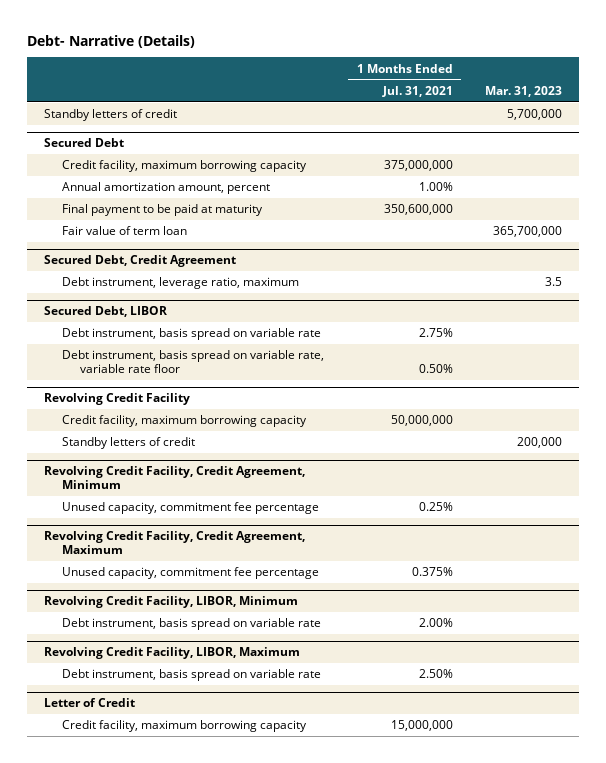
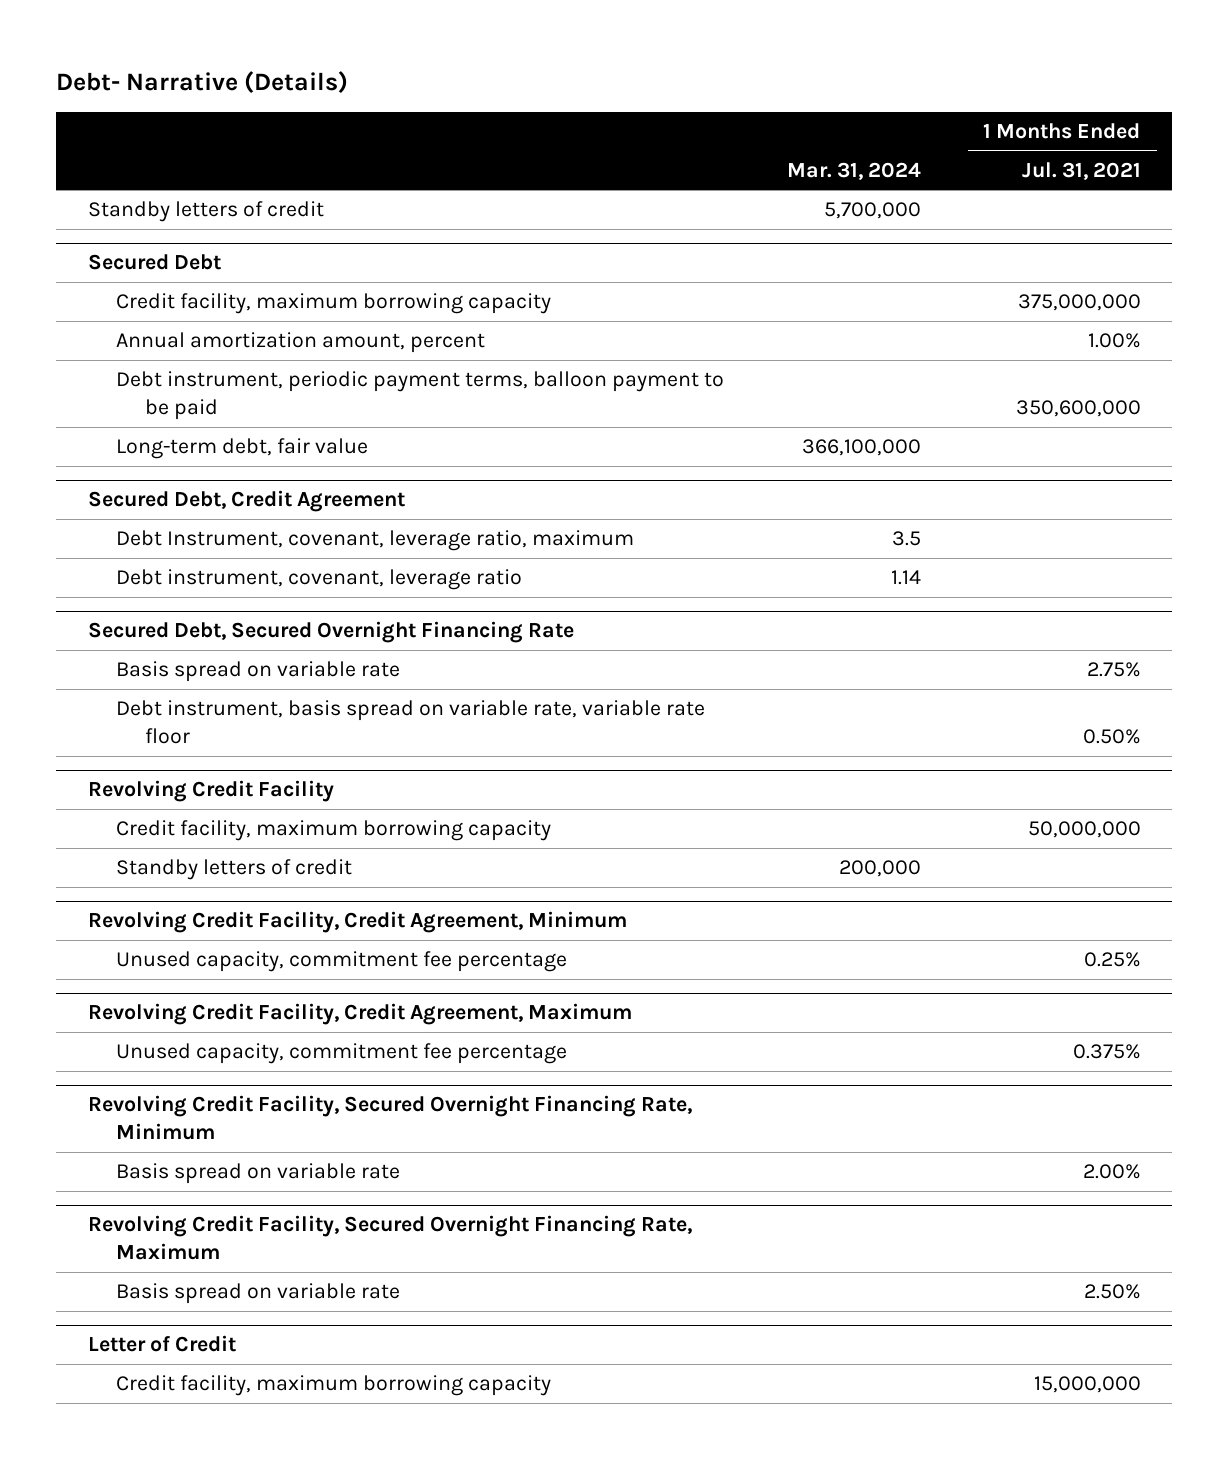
- | 1 Months Ended Jul. 31, 2021 | Mar. 31, 2023
+ | Mar. 31, 2024 | 1 Months Ended Jul. 31, 2021
@ Secured Debt
- Final payment to be paid at maturity | 350,600,000 |
- Fair value of term loan | | 365,700,000
+ Debt instrument, periodic payment terms, balloon payment to be paid | | 350,600,000
+ Long-term debt, fair value | 366,100,000 |
@ Secured Debt, Credit Agreement
- Debt instrument, leverage ratio, maximum | | 3.5
- Secured Debt, LIBOR
- Debt instrument, basis spread on variable rate | 2.75% |
@ Secured Debt, Credit Agreement
+ Debt Instrument, covenant, leverage ratio, maximum | 3.5 |
+ Debt instrument, covenant, leverage ratio | 1.14 |
+ Secured Debt, Secured Overnight Financing Rate
+ Basis spread on variable rate | | 2.75%
- Revolving Credit Facility, LIBOR, Minimum
- Debt instrument, basis spread on variable rate | 2.00% |
- Revolving Credit Facility, LIBOR, Maximum
- Debt instrument, basis spread on variable rate | 2.50% |
+ Revolving Credit Facility, Secured Overnight Financing Rate, Minimum
+ Basis spread on variable rate | | 2.00%
+ Revolving Credit Facility, Secured Overnight Financing Rate, Maximum
+ Basis spread on variable rate | | 2.50%

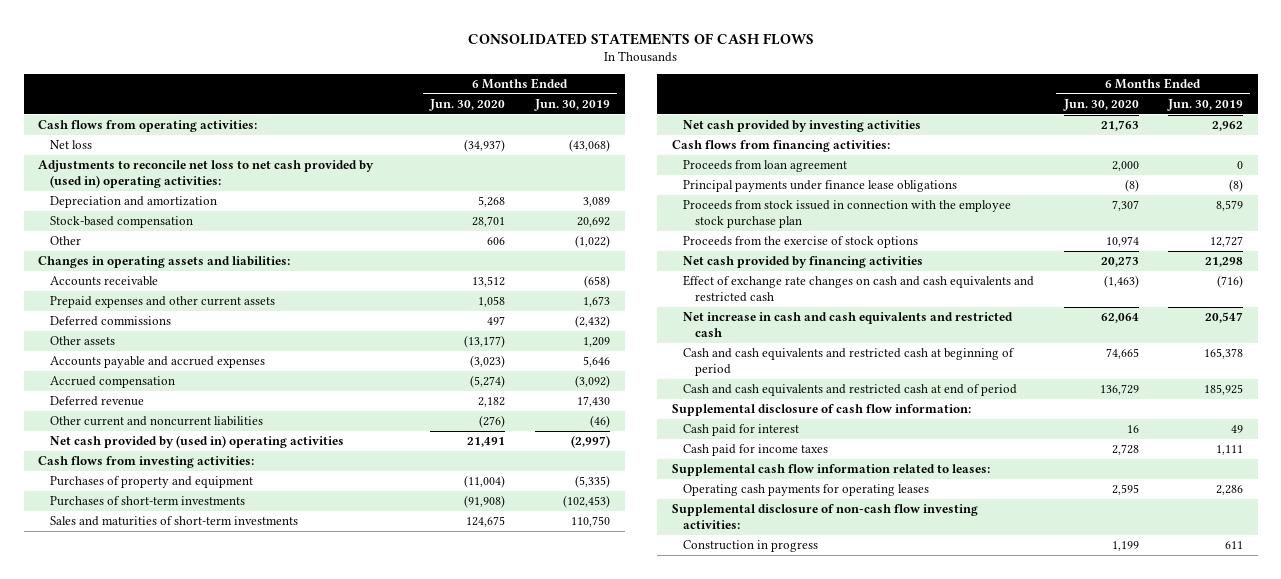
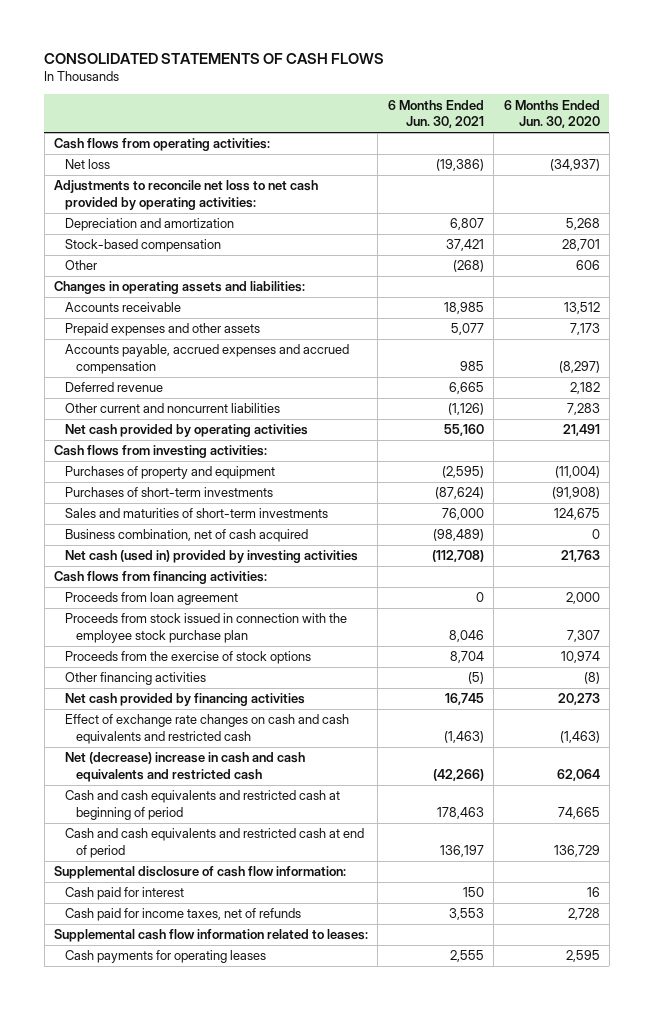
- | 6 Months Ended Jun. 30, 2020 | 6 Months Ended Jun. 30, 2019
+ | 6 Months Ended Jun. 30, 2021 | 6 Months Ended Jun. 30, 2020
- Adjustments to reconcile net loss to net cash provided by (used in) operating activities:
+ Adjustments to reconcile net loss to net cash provided by operating activities:
- Prepaid expenses and other current assets | 1,058 | 1,673
- Deferred commissions | 497 | (2,432)
- Other assets | (13,177) | 1,209
- Accounts payable and accrued expenses | (3,023) | 5,646
- Accrued compensation | (5,274) | (3,092)
+ Prepaid expenses and other assets | 5,077 | 7,173
+ Accounts payable, accrued expenses and accrued compensation | 985 | (8,297)
- Other current and noncurrent liabilities | (276) | (46)
- Net cash provided by (used in) operating activities | 21,491 | (2,997)
+ Other current and noncurrent liabilities | (1,126) | 7,283
+ Net cash provided by operating activities | 55,160 | 21,491
- Net cash provided by investing activities | 21,763 | 2,962
+ Business combination, net of cash acquired | (98,489) | 0
+ Net cash (used in) provided by investing activities | (112,708) | 21,763
- Principal payments under finance lease obligations | (8) | (8)
+ Other financing activities | (5) | (8)
- Net increase in cash and cash equivalents and restricted cash | 62,064 | 20,547
+ Net (decrease) increase in cash and cash equivalents and restricted cash | (42,266) | 62,064
- Cash paid for income taxes | 2,728 | 1,111
+ Cash paid for income taxes, net of refunds | 3,553 | 2,728
- Operating cash payments for operating leases | 2,595 | 2,286
- Supplemental disclosure of non-cash flow investing activities:
- Construction in progress | 1,199 | 611
+ Cash payments for operating leases | 2,555 | 2,595

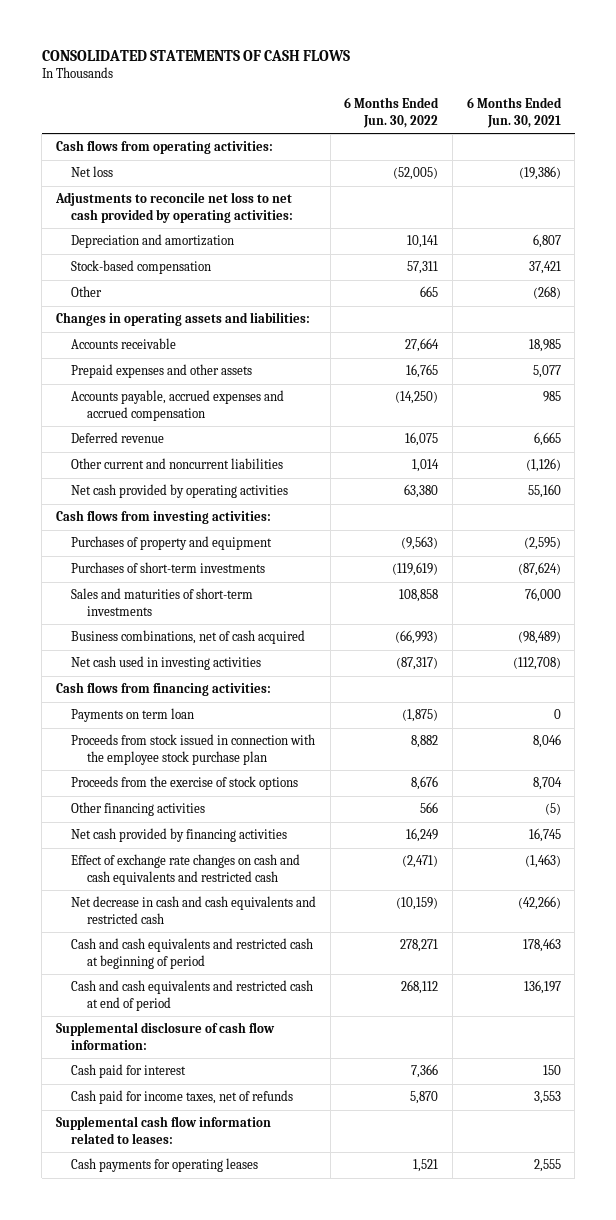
- | 6 Months Ended Jun. 30, 2021 | 6 Months Ended Jun. 30, 2020
+ | 6 Months Ended Jun. 30, 2022 | 6 Months Ended Jun. 30, 2021
- Business combination, net of cash acquired | (98,489) | 0
- Net cash (used in) provided by investing activities | (112,708) | 21,763
+ Business combinations, net of cash acquired | (66,993) | (98,489)
+ Net cash used in investing activities | (87,317) | (112,708)
- Proceeds from loan agreement | 0 | 2,000
+ Payments on term loan | (1,875) | 0
- Net (decrease) increase in cash and cash equivalents and restricted cash | (42,266) | 62,064
+ Net decrease in cash and cash equivalents and restricted cash | (10,159) | (42,266)

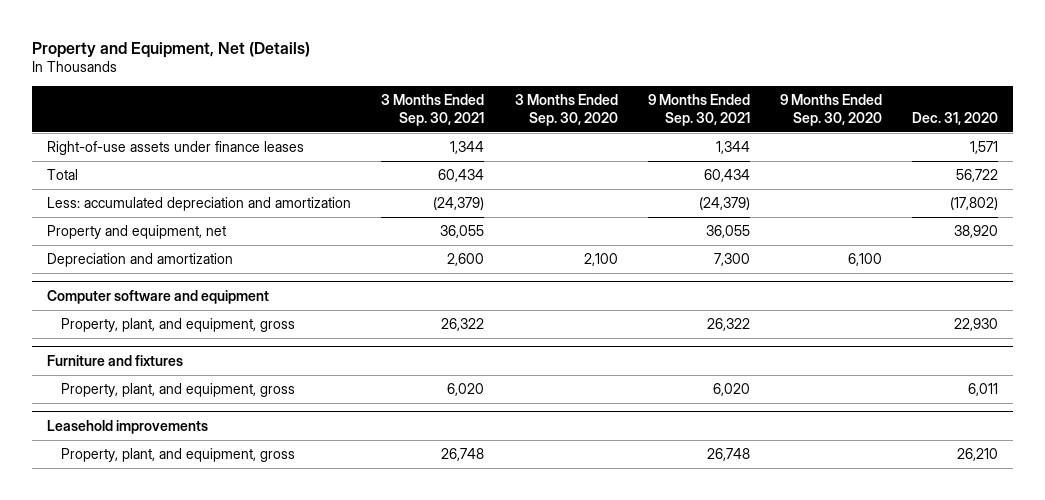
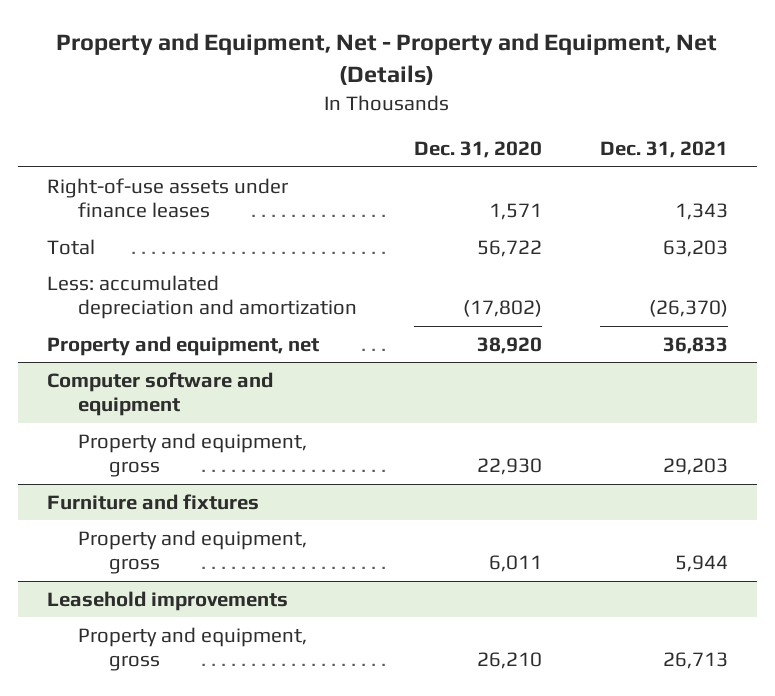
- Property and Equipment, Net (Details)
+ Property and Equipment, Net - Property and Equipment, Net (Details)
- | 3 Months Ended Sep. 30, 2021 | 3 Months Ended Sep. 30, 2020 | 9 Months Ended Sep. 30, 2021 | 9 Months Ended Sep. 30, 2020 | Dec. 31, 2020
+ | Dec. 31, 2020 | Dec. 31, 2021
- Depreciation and amortization | 2,600 | 2,100 | 7,300 | 6,100 |
@ Computer software and equipment
- Property, plant, and equipment, gross | 26,322 | | 26,322 | | 22,930
+ Property and equipment, gross | 22,930 | 29,203
@ Furniture and fixtures
- Property, plant, and equipment, gross | 6,020 | | 6,020 | | 6,011
+ Property and equipment, gross | 6,011 | 5,944
@ Leasehold improvements
- Property, plant, and equipment, gross | 26,748 | | 26,748 | | 26,210
+ Property and equipment, gross | 26,210 | 26,713

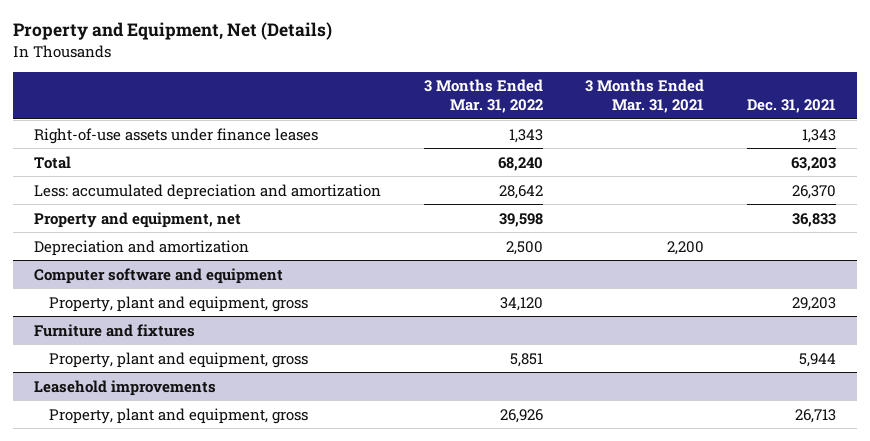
- Property and Equipment, Net - Property and Equipment, Net (Details)
+ Property and Equipment, Net (Details)
- | Dec. 31, 2020 | Dec. 31, 2021
+ | 3 Months Ended Mar. 31, 2022 | 3 Months Ended Mar. 31, 2021 | Dec. 31, 2021
- Less: accumulated depreciation and amortization | (17,802) | (26,370)
+ Less: accumulated depreciation and amortization | 28,642 | | 26,370
+ Depreciation and amortization | 2,500 | 2,200 |
@ Computer software and equipment
- Property and equipment, gross | 22,930 | 29,203
+ Property, plant and equipment, gross | 34,120 | | 29,203
@ Furniture and fixtures
- Property and equipment, gross | 6,011 | 5,944
+ Property, plant and equipment, gross | 5,851 | | 5,944
@ Leasehold improvements
- Property and equipment, gross | 26,210 | 26,713
+ Property, plant and equipment, gross | 26,926 | | 26,713

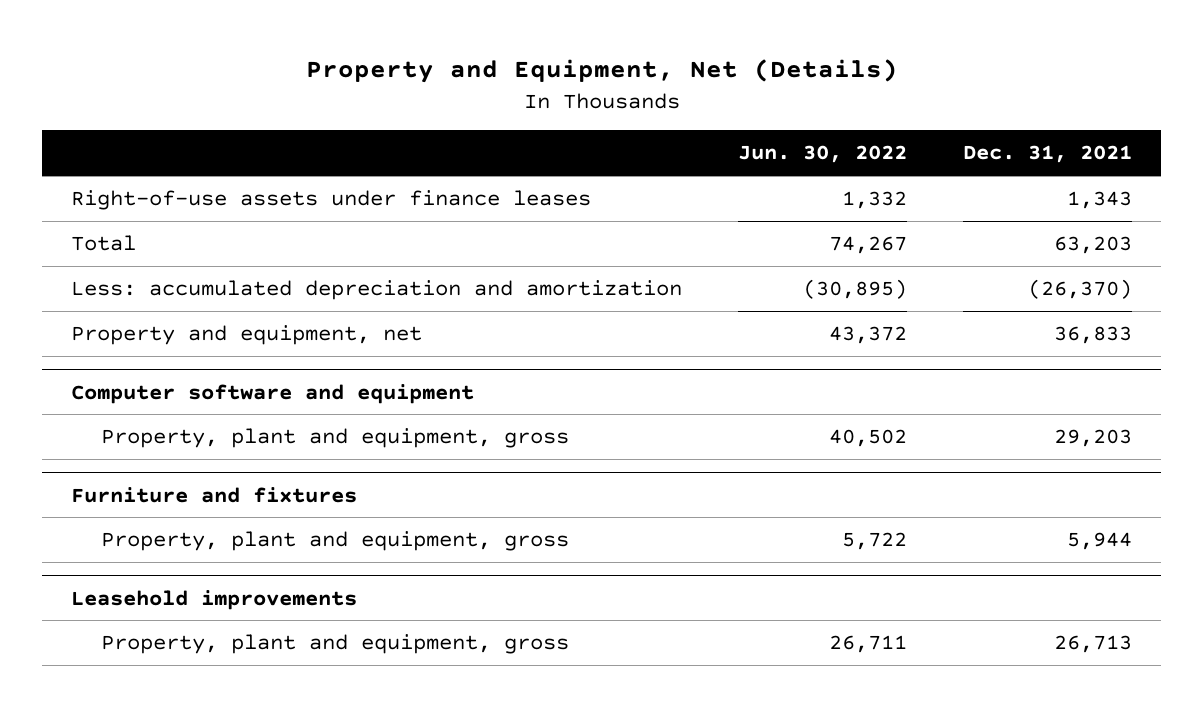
- | 3 Months Ended Mar. 31, 2022 | 3 Months Ended Mar. 31, 2021 | Dec. 31, 2021
+ | Jun. 30, 2022 | Dec. 31, 2021
- Less: accumulated depreciation and amortization | 28,642 | | 26,370
+ Less: accumulated depreciation and amortization | (30,895) | (26,370)
- Depreciation and amortization | 2,500 | 2,200 |

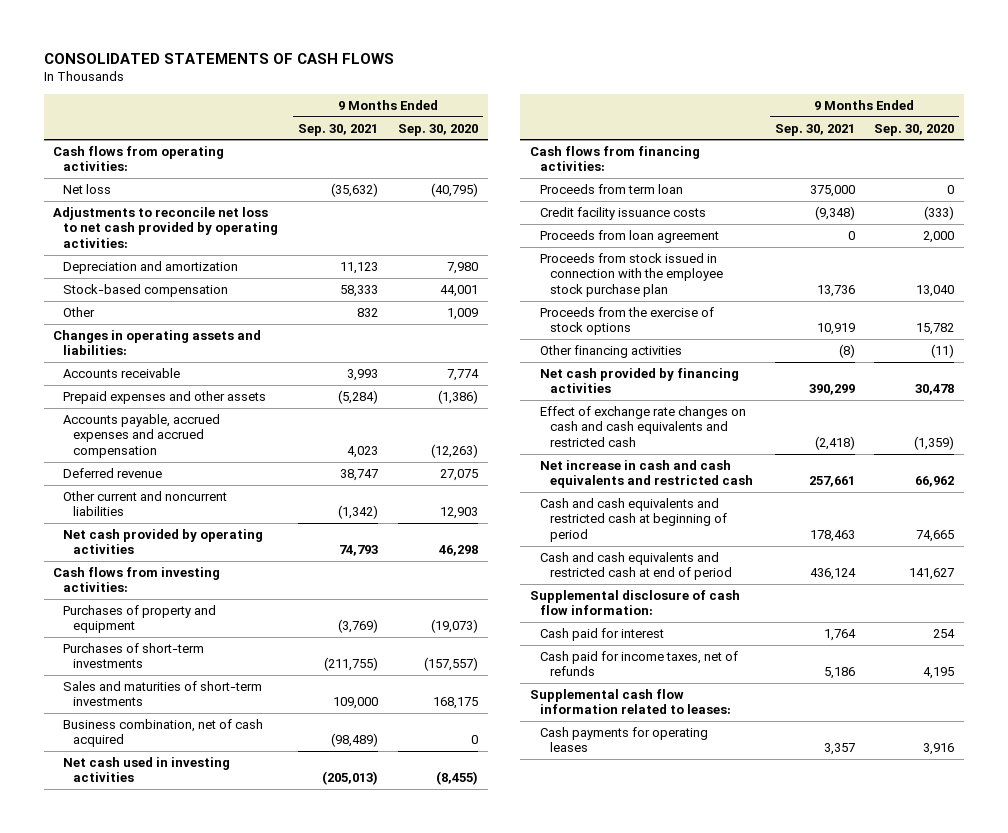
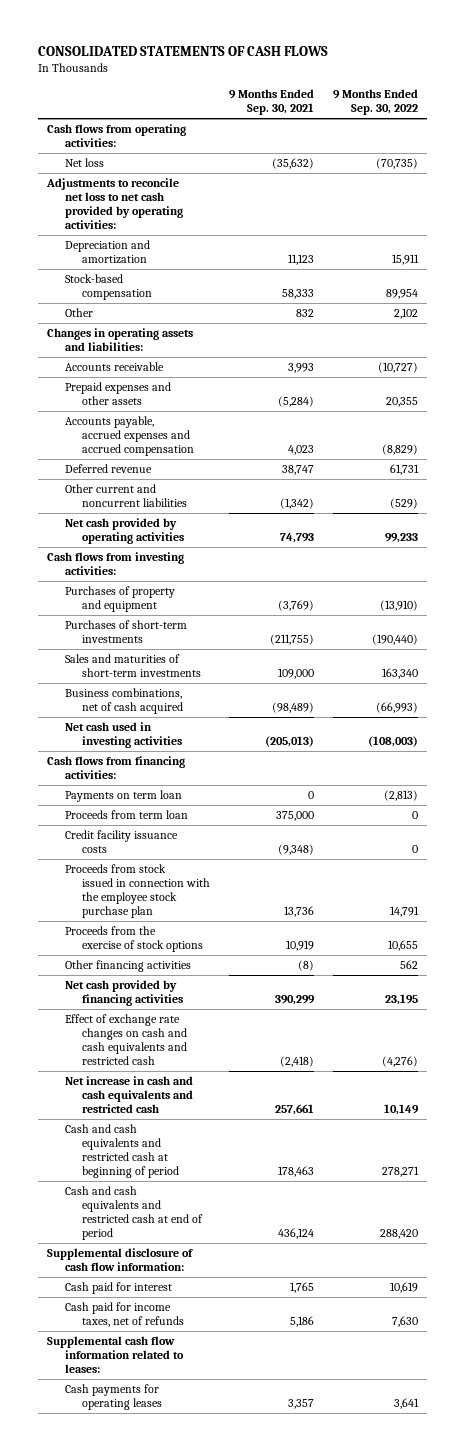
- | 9 Months Ended Sep. 30, 2021 | 9 Months Ended Sep. 30, 2020
+ | 9 Months Ended Sep. 30, 2021 | 9 Months Ended Sep. 30, 2022
- Business combination, net of cash acquired | (98,489) | 0
+ Business combinations, net of cash acquired | (98,489) | (66,993)
+ Payments on term loan | 0 | (2,813)
- Proceeds from loan agreement | 0 | 2,000
- Cash paid for interest | 1,764 | 254
+ Cash paid for interest | 1,765 | 10,619

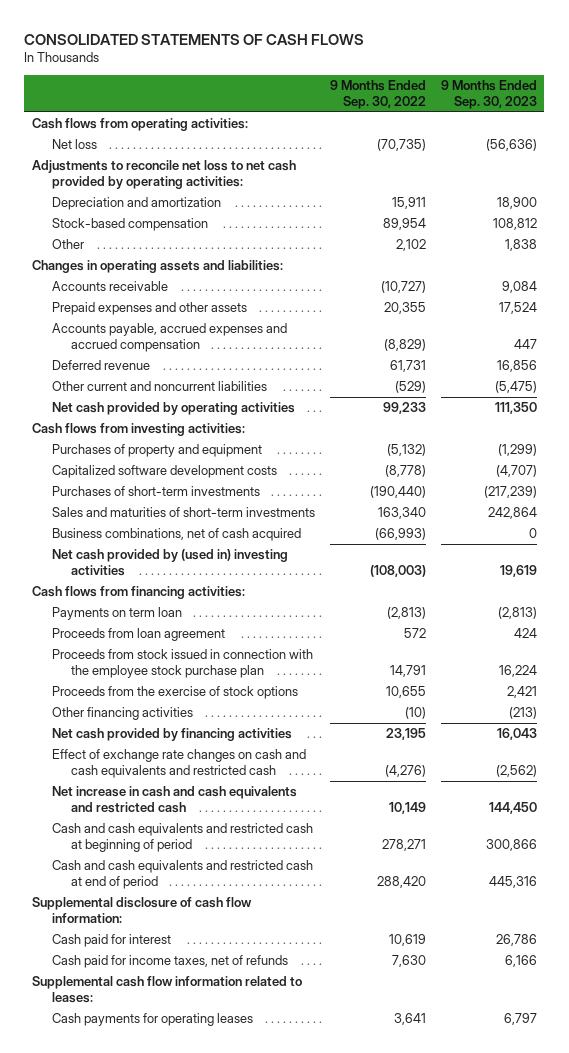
- | 9 Months Ended Sep. 30, 2021 | 9 Months Ended Sep. 30, 2022
+ | 9 Months Ended Sep. 30, 2022 | 9 Months Ended Sep. 30, 2023
- Purchases of property and equipment | (3,769) | (13,910)
+ Purchases of property and equipment | (5,132) | (1,299)
+ Capitalized software development costs | (8,778) | (4,707)
- Net cash used in investing activities | (205,013) | (108,003)
+ Net cash provided by (used in) investing activities | (108,003) | 19,619
- Proceeds from term loan | 375,000 | 0
- Credit facility issuance costs | (9,348) | 0
+ Proceeds from loan agreement | 572 | 424
- Other financing activities | (8) | 562
+ Other financing activities | (10) | (213)

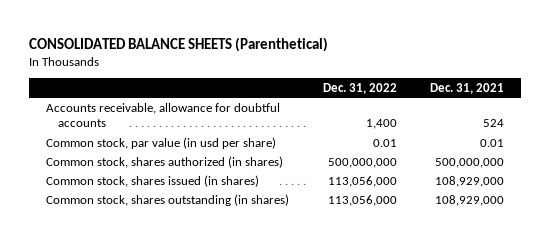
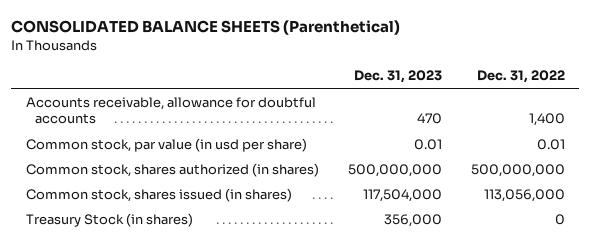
- | Dec. 31, 2022 | Dec. 31, 2021
+ | Dec. 31, 2023 | Dec. 31, 2022
- Common stock, shares outstanding (in shares) | 113,056,000 | 108,929,000
+ Treasury Stock (in shares) | 356,000 | 0

